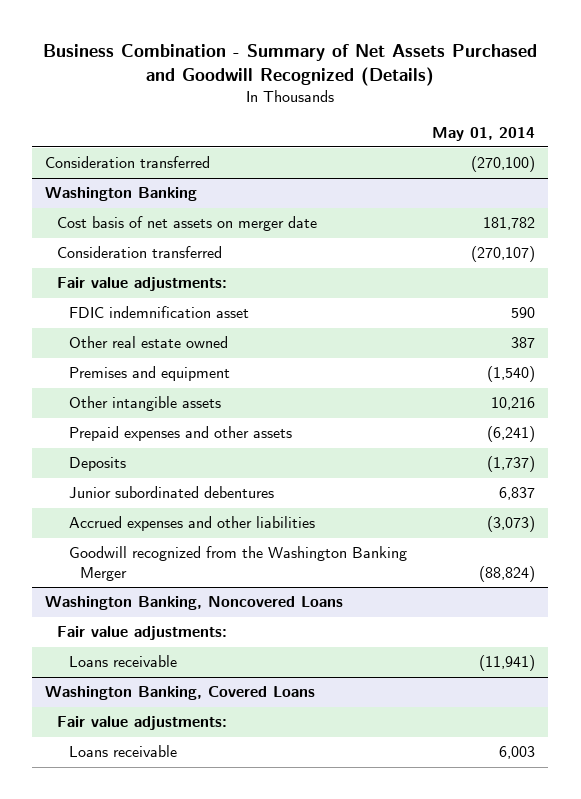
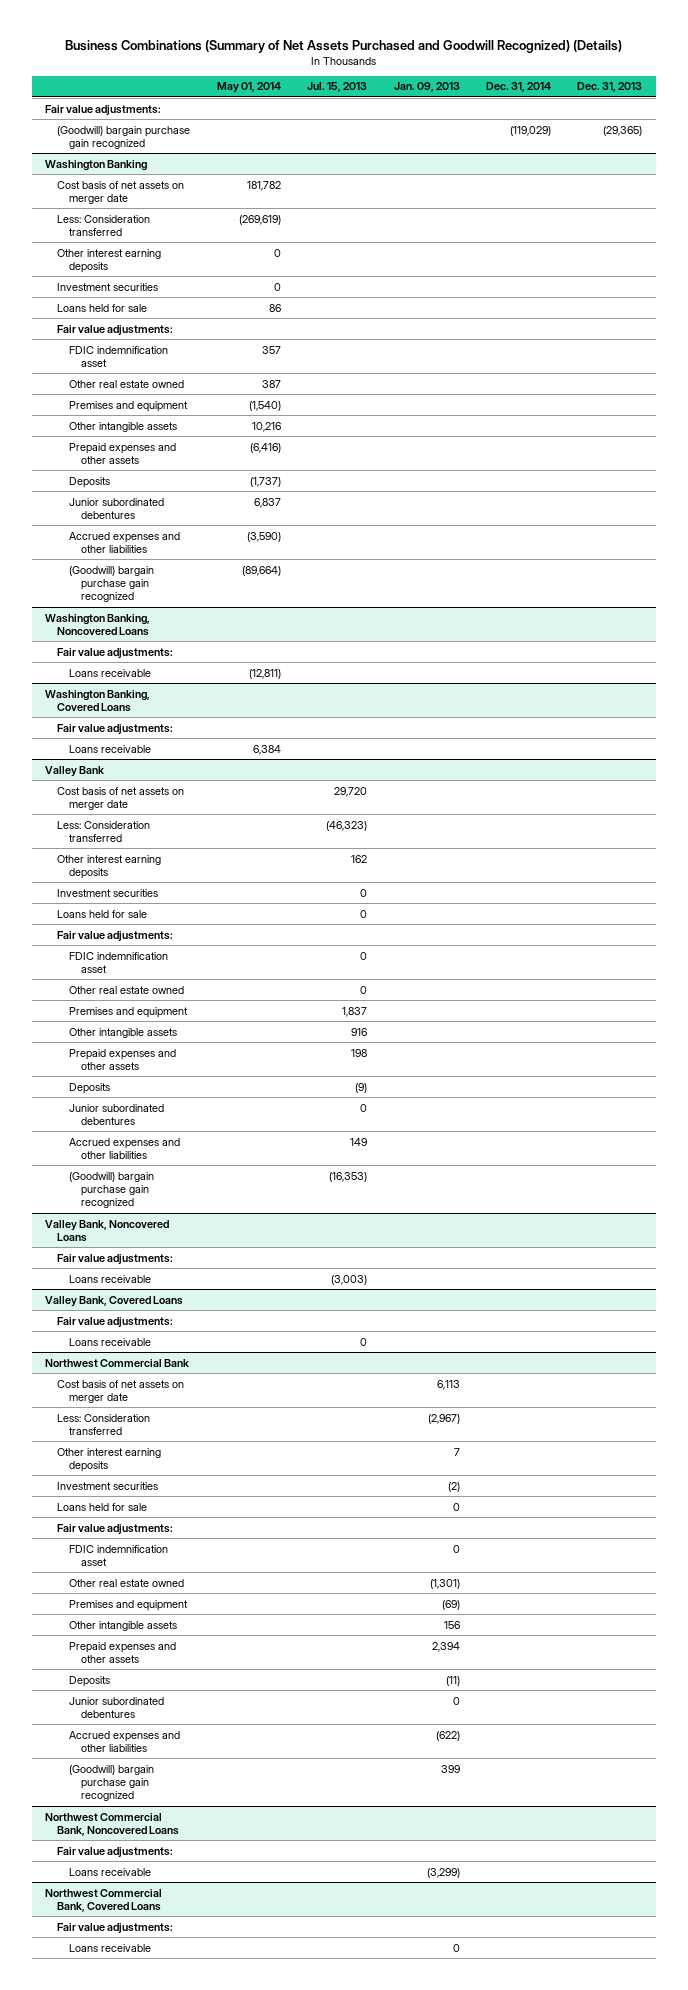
- Business Combination - Summary of Net Assets Purchased and Goodwill Recognized (Details)
+ Business Combinations (Summary of Net Assets Purchased and Goodwill Recognized) (Details)
- | May 01, 2014
+ | May 01, 2014 | Jul. 15, 2013 | Jan. 09, 2013 | Dec. 31, 2014 | Dec. 31, 2013
- Consideration transferred | (270,100)
+ Fair value adjustments:
+ (Goodwill) bargain purchase gain recognized | | | | (119,029) | (29,365)
@ Washington Banking
- Consideration transferred | (270,107)
+ Less: Consideration transferred | (269,619) | | | |
+ Other interest earning deposits | 0 | | | |
+ Investment securities | 0 | | | |
+ Loans held for sale | 86 | | | |
- FDIC indemnification asset | 590
+ FDIC indemnification asset | 357 | | | |
- Prepaid expenses and other assets | (6,241)
+ Prepaid expenses and other assets | (6,416) | | | |
- Accrued expenses and other liabilities | (3,073)
- Goodwill recognized from the Washington Banking Merger | (88,824)
+ Accrued expenses and other liabilities | (3,590) | | | |
+ (Goodwill) bargain purchase gain recognized | (89,664) | | | |
@ Washington Banking, Noncovered Loans
- Loans receivable | (11,941)
+ Loans receivable | (12,811) | | | |
@ Washington Banking, Covered Loans
- Loans receivable | 6,003
+ Loans receivable | 6,384 | | | |
+ Valley Bank
+ Cost basis of net assets on merger date | | 29,720 | | |
+ Less: Consideration transferred | | (46,323) | | |
+ Other interest earning deposits | | 162 | | |
+ Investment securities | | 0 | | |
+ Loans held for sale | | 0 | | |
+ Fair value adjustments:
+ FDIC indemnification asset | | 0 | | |
+ Other real estate owned | | 0 | | |
+ Premises and equipment | | 1,837 | | |
+ Other intangible assets | | 916 | | |
+ Prepaid expenses and other assets | | 198 | | |
+ Deposits | | (9) | | |
+ Junior subordinated debentures | | 0 | | |
+ Accrued expenses and other liabilities | | 149 | | |
+ (Goodwill) bargain purchase gain recognized | | (16,353) | | |
+ Valley Bank, Noncovered Loans
+ Fair value adjustments:
+ Loans receivable | | (3,003) | | |
+ Valley Bank, Covered Loans
+ Fair value adjustments:
+ Loans receivable | | 0 | | |
+ Northwest Commercial Bank
+ Cost basis of net assets on merger date | | | 6,113 | |
+ Less: Consideration transferred | | | (2,967) | |
+ Other interest earning deposits | | | 7 | |
+ Investment securities | | | (2) | |
+ Loans held for sale | | | 0 | |
+ Fair value adjustments:
+ FDIC indemnification asset | | | 0 | |
+ Other real estate owned | | | (1,301) | |
+ Premises and equipment | | | (69) | |
+ Other intangible assets | | | 156 | |
+ Prepaid expenses and other assets | | | 2,394 | |
+ Deposits | | | (11) | |
+ Junior subordinated debentures | | | 0 | |
+ Accrued expenses and other liabilities | | | (622) | |
+ (Goodwill) bargain purchase gain recognized | | | 399 | |
+ Northwest Commercial Bank, Noncovered Loans
+ Fair value adjustments:
+ Loans receivable | | | (3,299) | |
+ Northwest Commercial Bank, Covered Loans
+ Fair value adjustments:
+ Loans receivable | | | 0 | |

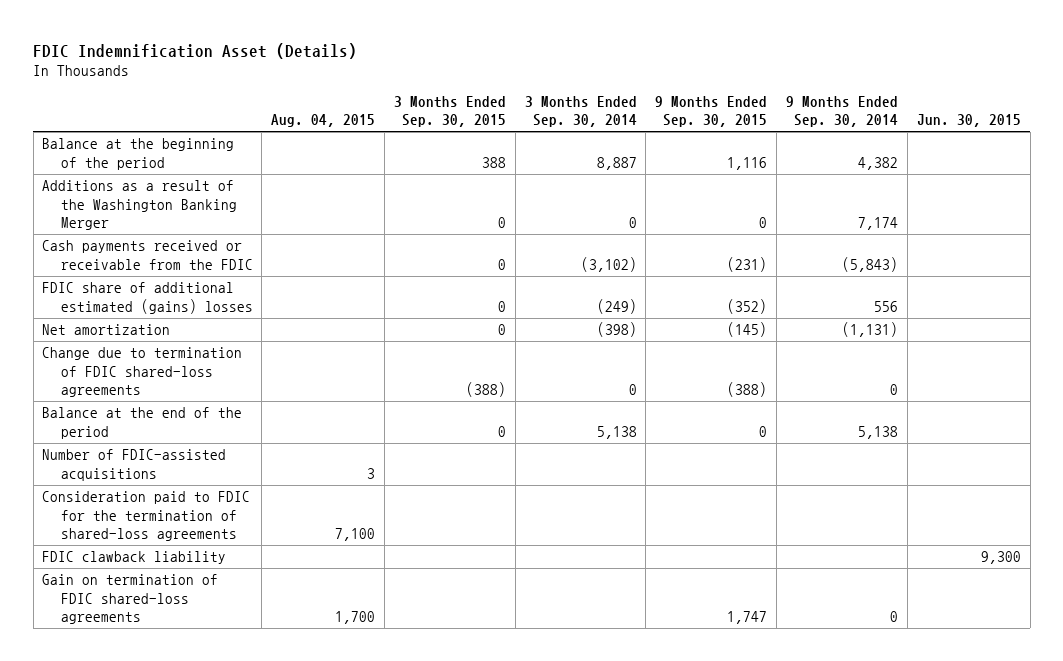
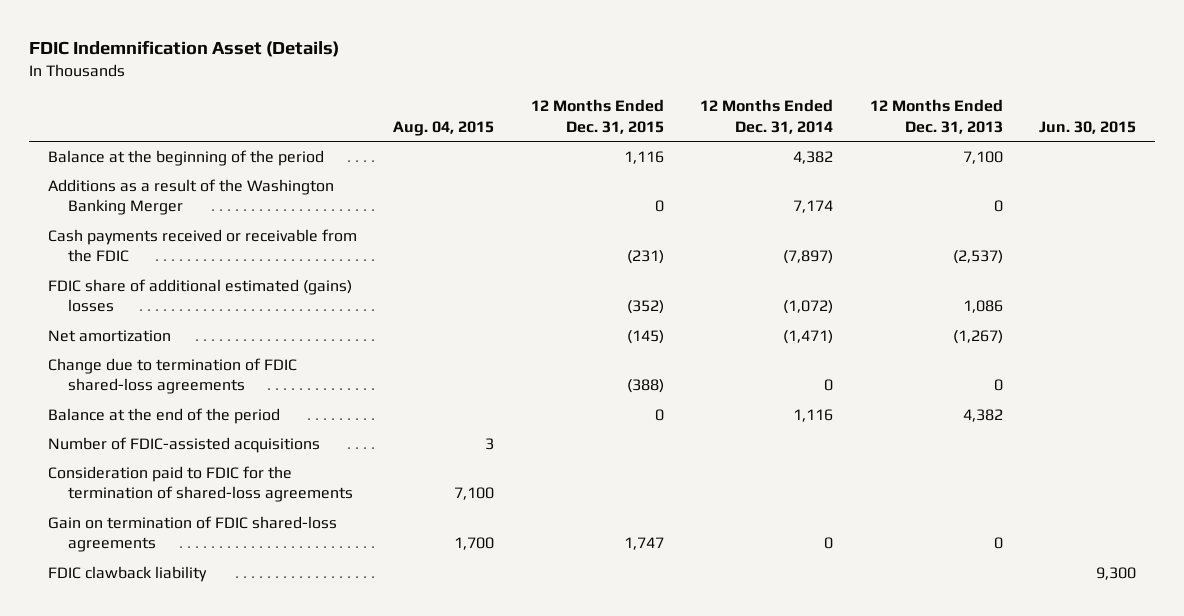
- | Aug. 04, 2015 | 3 Months Ended Sep. 30, 2015 | 3 Months Ended Sep. 30, 2014 | 9 Months Ended Sep. 30, 2015 | 9 Months Ended Sep. 30, 2014 | Jun. 30, 2015
+ | Aug. 04, 2015 | 12 Months Ended Dec. 31, 2015 | 12 Months Ended Dec. 31, 2014 | 12 Months Ended Dec. 31, 2013 | Jun. 30, 2015
moved down: FDIC clawback liability | | | | | 9,300

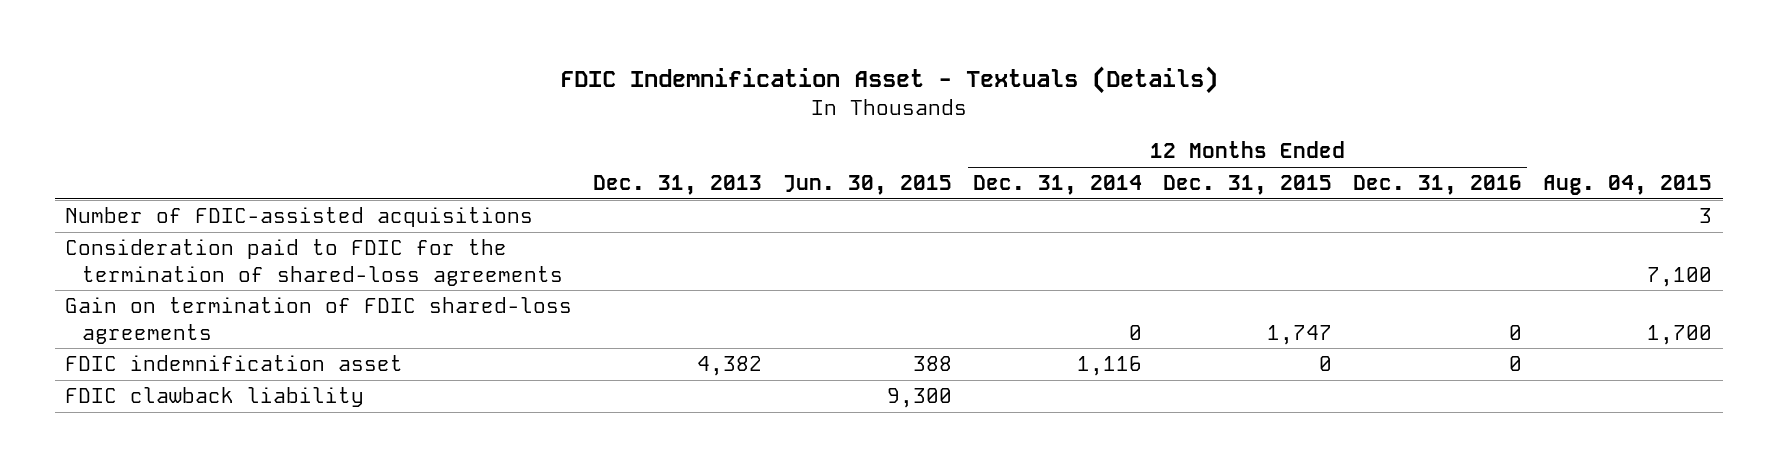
- FDIC Indemnification Asset (Details)
+ FDIC Indemnification Asset - Textuals (Details)
- | Aug. 04, 2015 | 12 Months Ended Dec. 31, 2015 | 12 Months Ended Dec. 31, 2014 | 12 Months Ended Dec. 31, 2013 | Jun. 30, 2015
+ | Dec. 31, 2013 | Jun. 30, 2015 | 12 Months Ended Dec. 31, 2014 | 12 Months Ended Dec. 31, 2015 | 12 Months Ended Dec. 31, 2016 | Aug. 04, 2015
- Balance at the beginning of the period | | 1,116 | 4,382 | 7,100 |
- Additions as a result of the Washington Banking Merger | | 0 | 7,174 | 0 |
- Cash payments received or receivable from the FDIC | | (231) | (7,897) | (2,537) |
- FDIC share of additional estimated (gains) losses | | (352) | (1,072) | 1,086 |
- Net amortization | | (145) | (1,471) | (1,267) |
- Change due to termination of FDIC shared-loss agreements | | (388) | 0 | 0 |
- Balance at the end of the period | | 0 | 1,116 | 4,382 |
+ FDIC indemnification asset | 4,382 | 388 | 1,116 | 0 | 0 |

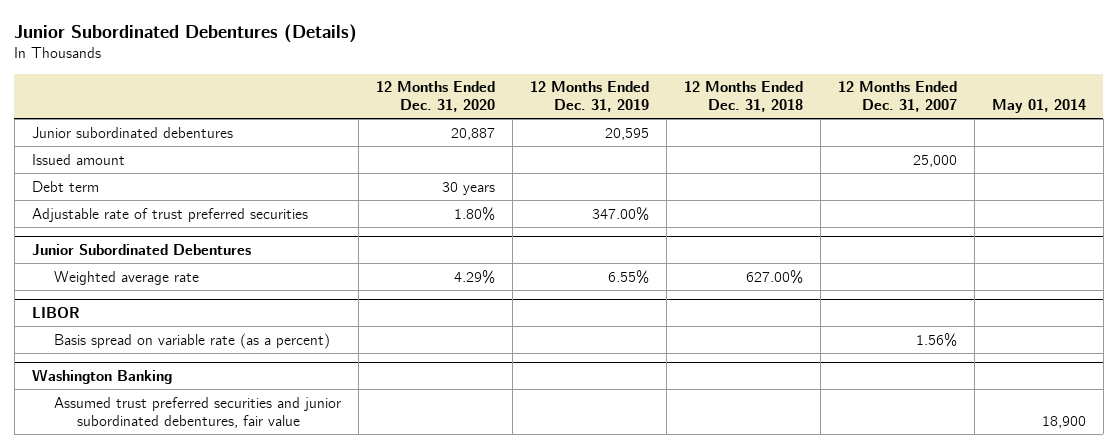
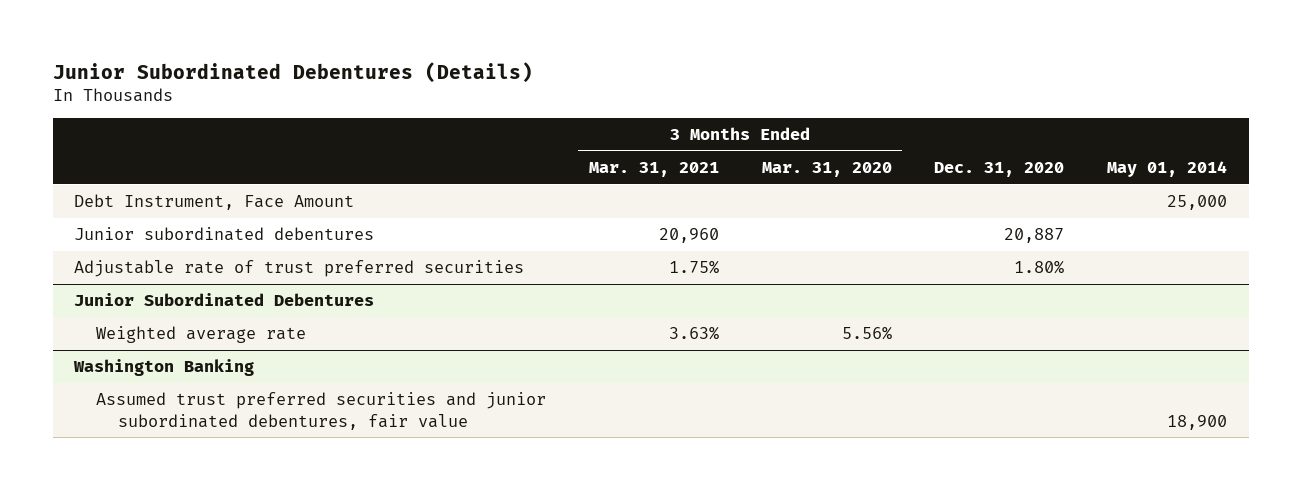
- | 12 Months Ended Dec. 31, 2020 | 12 Months Ended Dec. 31, 2019 | 12 Months Ended Dec. 31, 2018 | 12 Months Ended Dec. 31, 2007 | May 01, 2014
+ | 3 Months Ended Mar. 31, 2021 | 3 Months Ended Mar. 31, 2020 | Dec. 31, 2020 | May 01, 2014
+ Debt Instrument, Face Amount | | | | 25,000
- Issued amount | | | | 25,000 |
- Debt term | 30 years | | | |
- LIBOR
- Basis spread on variable rate (as a percent) | | | | 1.56% |

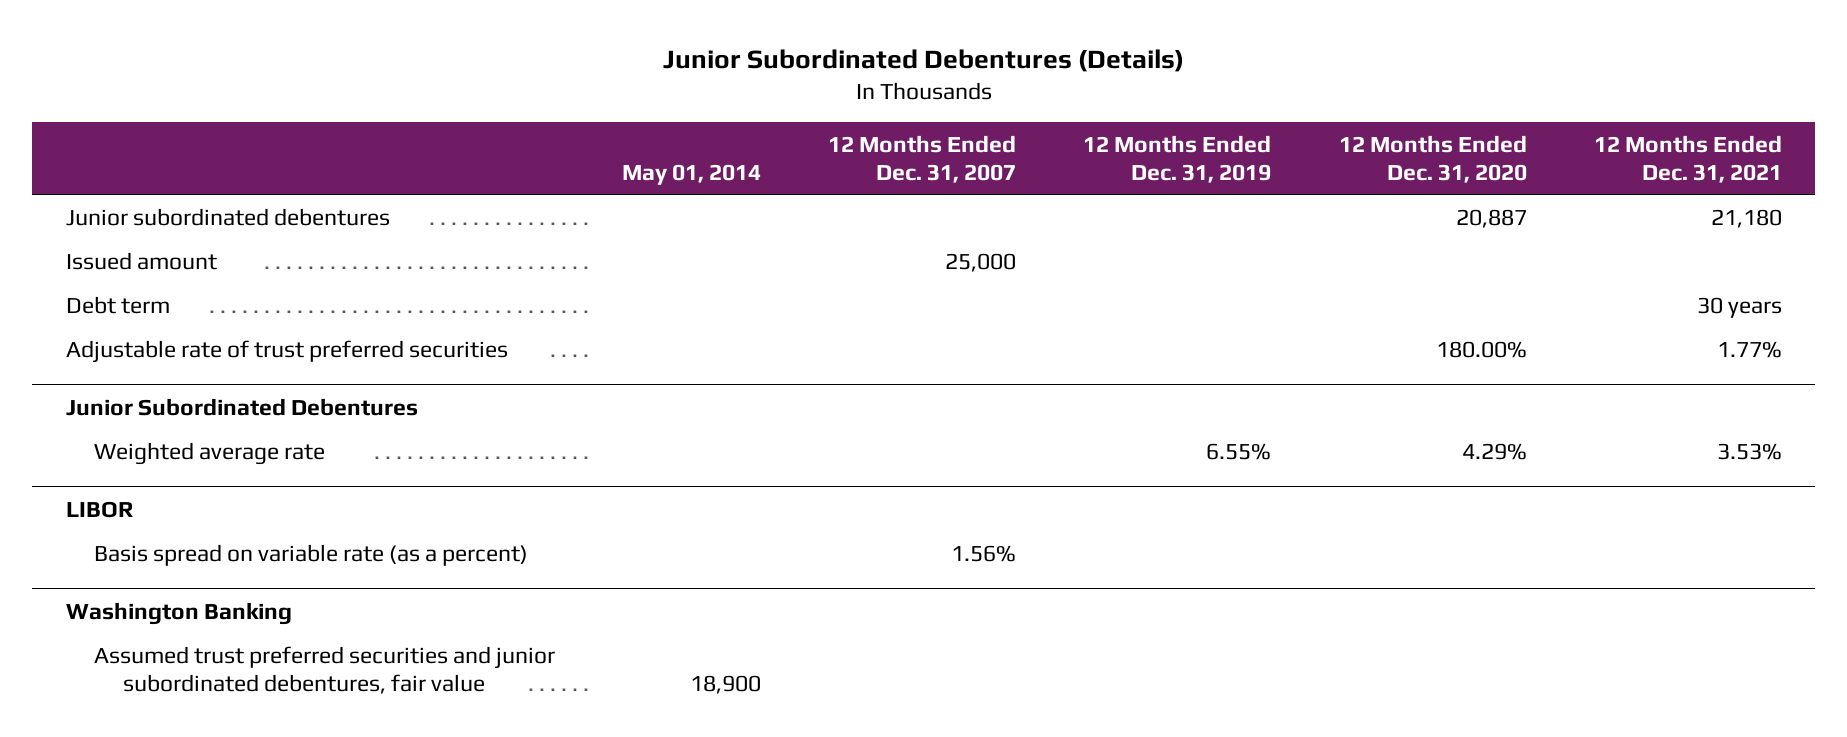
- | 3 Months Ended Mar. 31, 2021 | 3 Months Ended Mar. 31, 2020 | Dec. 31, 2020 | May 01, 2014
+ | May 01, 2014 | 12 Months Ended Dec. 31, 2007 | 12 Months Ended Dec. 31, 2019 | 12 Months Ended Dec. 31, 2020 | 12 Months Ended Dec. 31, 2021
- Debt Instrument, Face Amount | | | | 25,000
+ Issued amount | | 25,000 | | |
+ Debt term | | | | | 30 years
+ LIBOR
+ Basis spread on variable rate (as a percent) | | 1.56% | | |

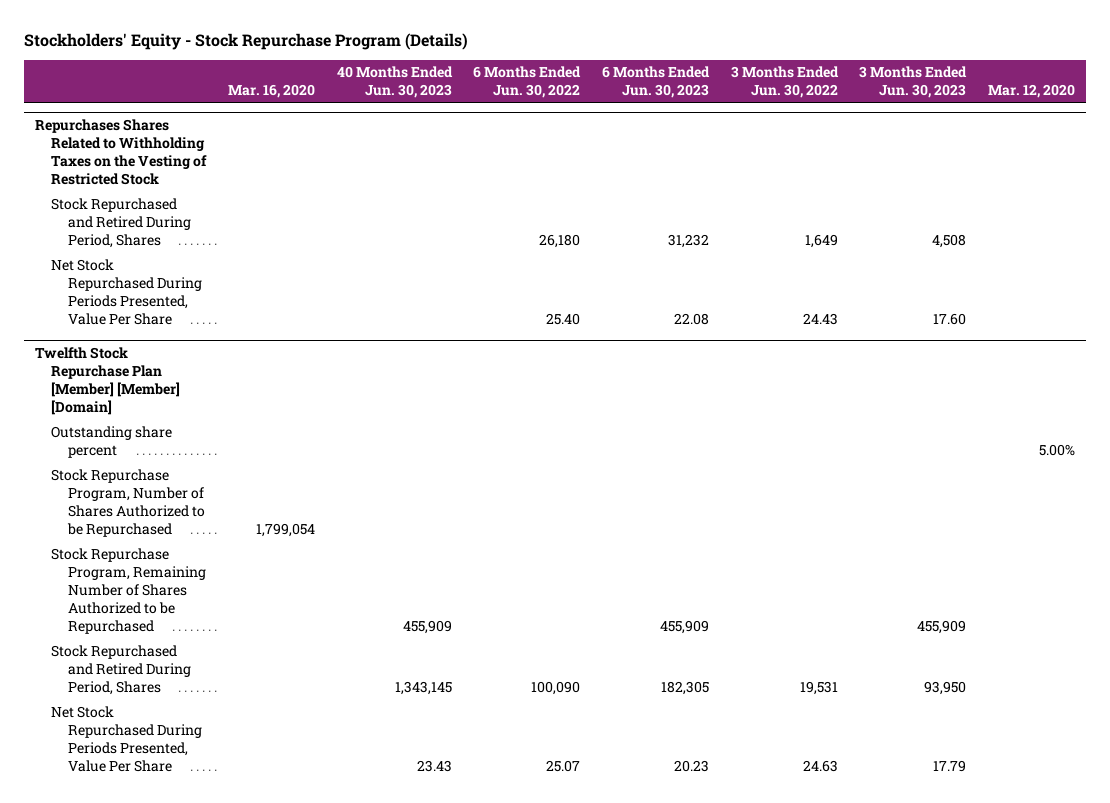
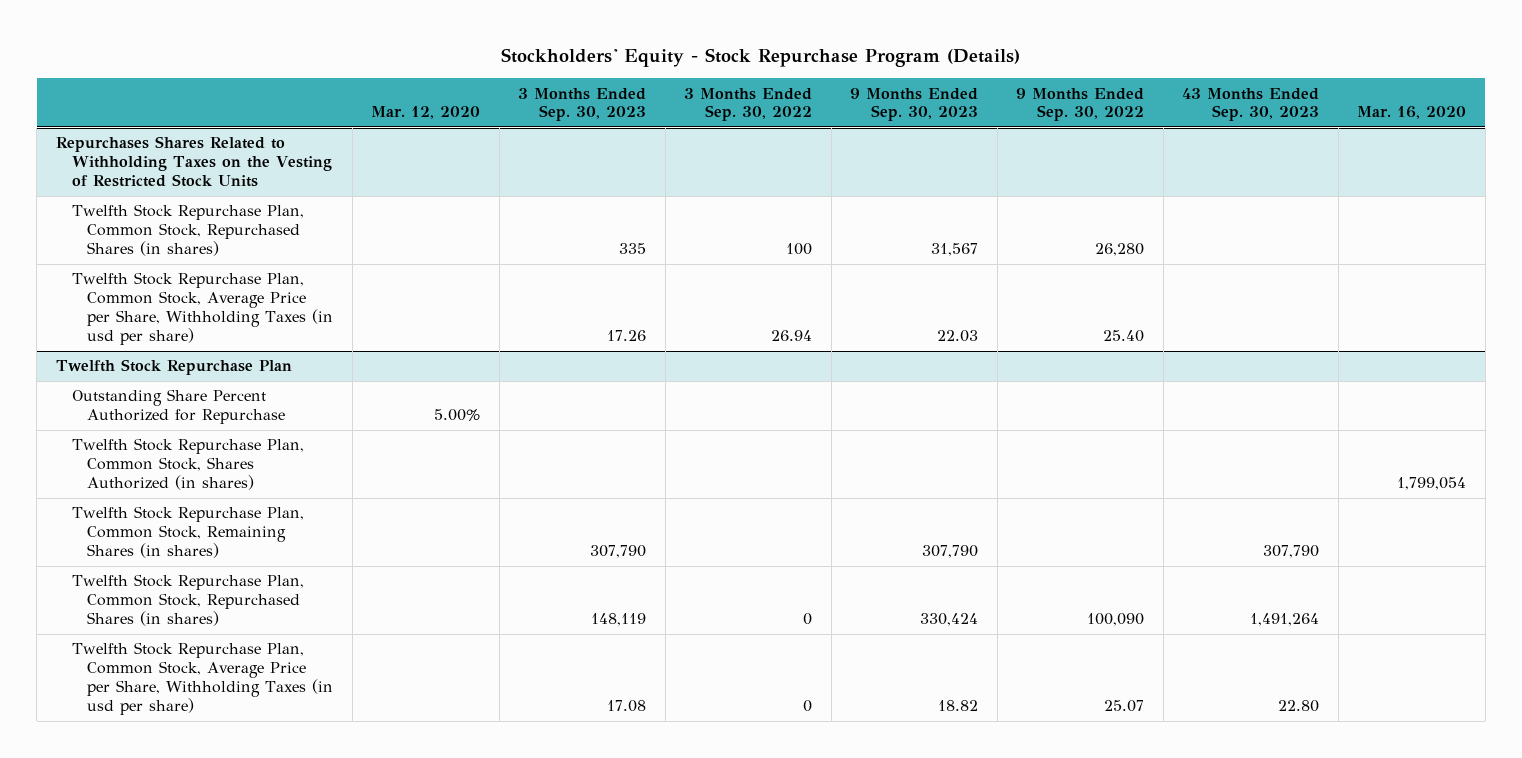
- | Mar. 16, 2020 | 40 Months Ended Jun. 30, 2023 | 6 Months Ended Jun. 30, 2022 | 6 Months Ended Jun. 30, 2023 | 3 Months Ended Jun. 30, 2022 | 3 Months Ended Jun. 30, 2023 | Mar. 12, 2020
+ | Mar. 12, 2020 | 3 Months Ended Sep. 30, 2023 | 3 Months Ended Sep. 30, 2022 | 9 Months Ended Sep. 30, 2023 | 9 Months Ended Sep. 30, 2022 | 43 Months Ended Sep. 30, 2023 | Mar. 16, 2020
- Repurchases Shares Related to Withholding Taxes on the Vesting of Restricted Stock
- Stock Repurchased and Retired During Period, Shares | | | 26,180 | 31,232 | 1,649 | 4,508 |
- Net Stock Repurchased During Periods Presented, Value Per Share | | | 25.40 | 22.08 | 24.43 | 17.60 |
- Twelfth Stock Repurchase Plan [Member] [Member] [Domain]
- Outstanding share percent | | | | | | | 5.00%
- Stock Repurchase Program, Number of Shares Authorized to be Repurchased | 1,799,054 | | | | | |
- Stock Repurchase Program, Remaining Number of Shares Authorized to be Repurchased | | 455,909 | | 455,909 | | 455,909 |
- Stock Repurchased and Retired During Period, Shares | | 1,343,145 | 100,090 | 182,305 | 19,531 | 93,950 |
- Net Stock Repurchased During Periods Presented, Value Per Share | | 23.43 | 25.07 | 20.23 | 24.63 | 17.79 |
+ Repurchases Shares Related to Withholding Taxes on the Vesting of Restricted Stock Units
+ Twelfth Stock Repurchase Plan, Common Stock, Repurchased Shares (in shares) | | 335 | 100 | 31,567 | 26,280 | |
+ Twelfth Stock Repurchase Plan, Common Stock, Average Price per Share, Withholding Taxes (in usd per share) | | 17.26 | 26.94 | 22.03 | 25.40 | |
+ Twelfth Stock Repurchase Plan
+ Outstanding Share Percent Authorized for Repurchase | 5.00% | | | | | |
+ Twelfth Stock Repurchase Plan, Common Stock, Shares Authorized (in shares) | | | | | | | 1,799,054
+ Twelfth Stock Repurchase Plan, Common Stock, Remaining Shares (in shares) | | 307,790 | | 307,790 | | 307,790 |
+ Twelfth Stock Repurchase Plan, Common Stock, Repurchased Shares (in shares) | | 148,119 | 0 | 330,424 | 100,090 | 1,491,264 |
+ Twelfth Stock Repurchase Plan, Common Stock, Average Price per Share, Withholding Taxes (in usd per share) | | 17.08 | 0 | 18.82 | 25.07 | 22.80 |

